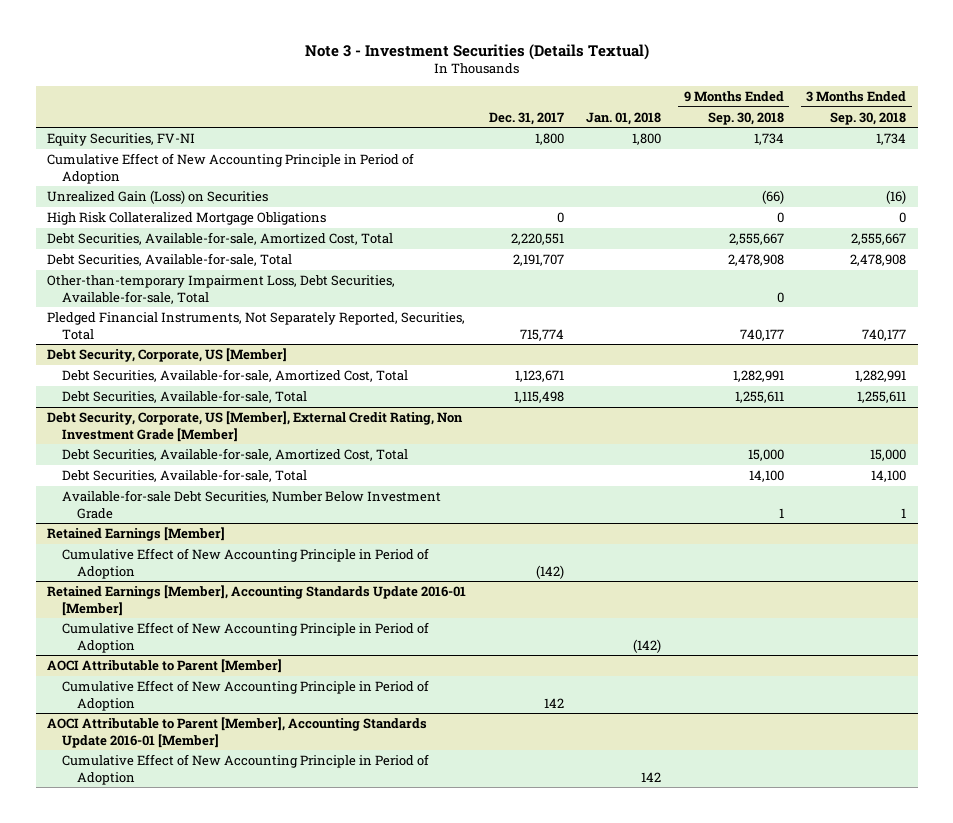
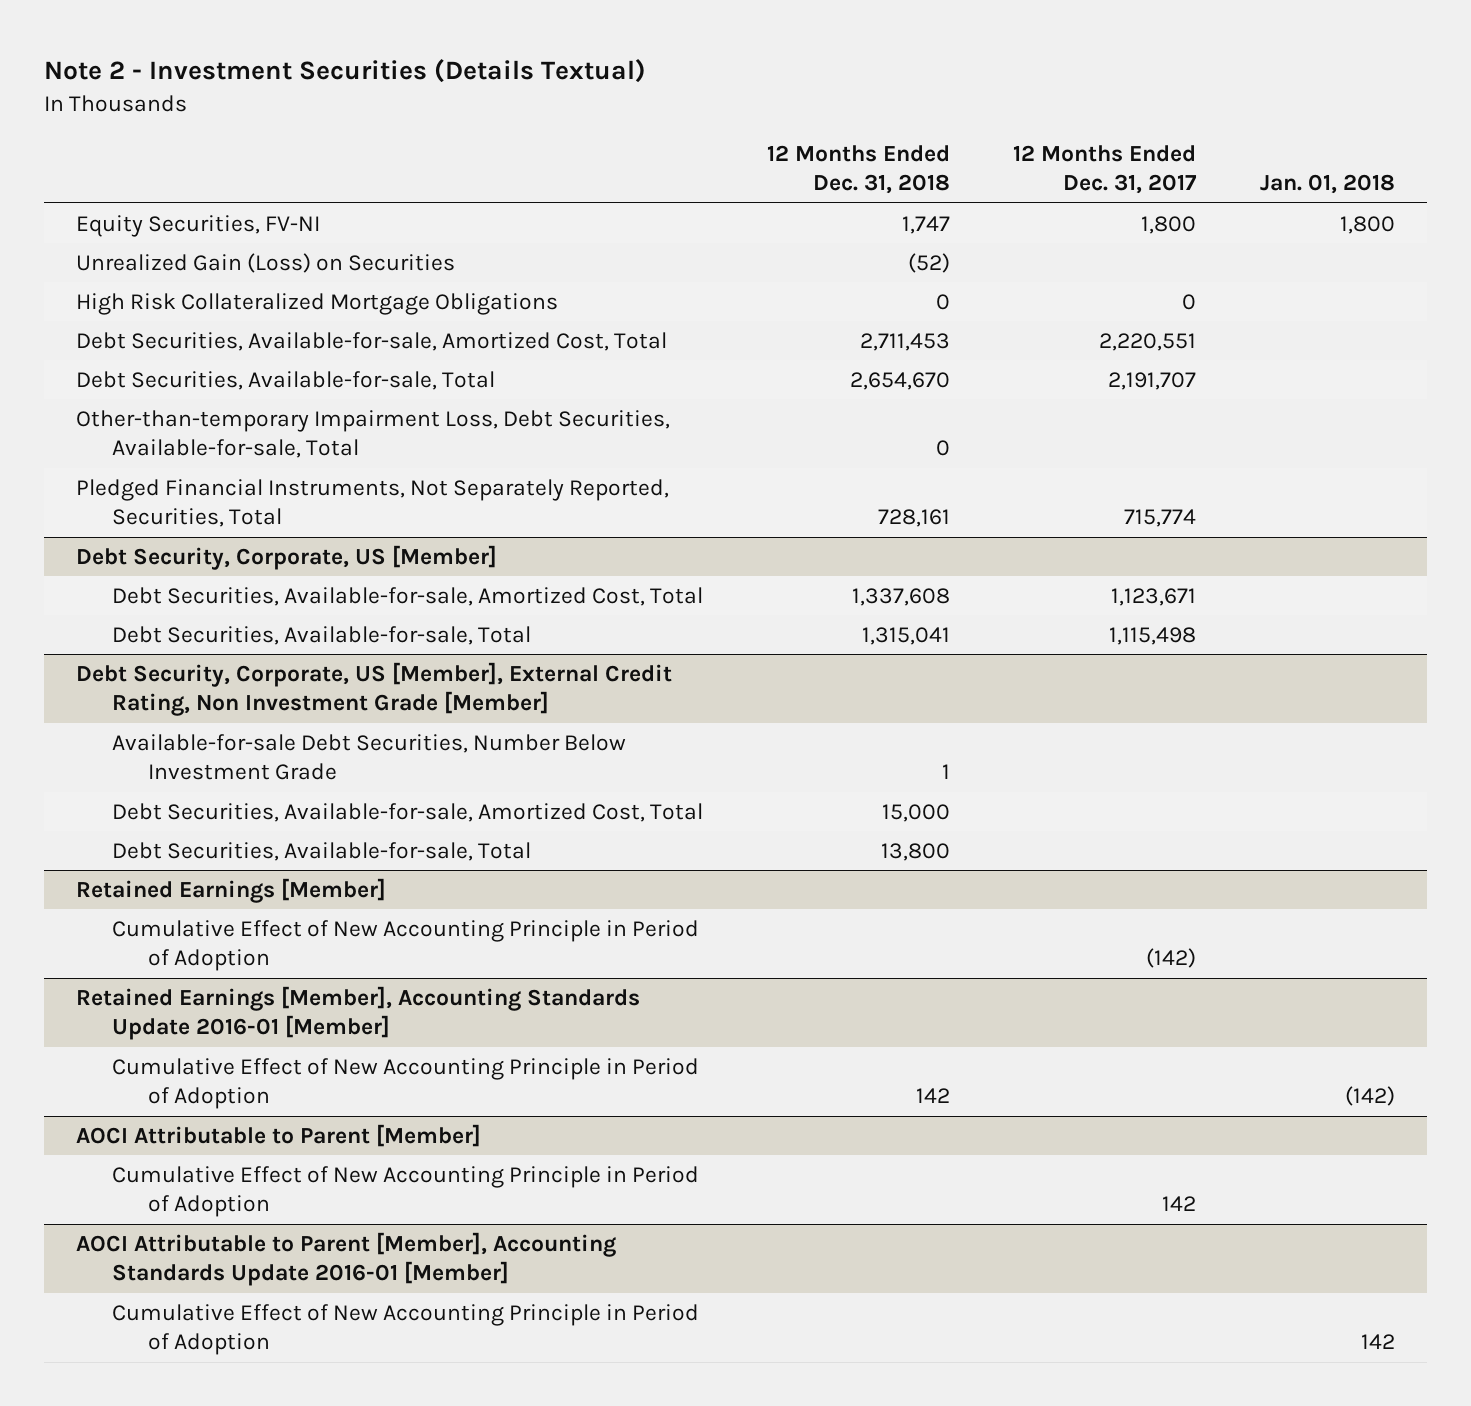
- Note 3 - Investment Securities (Details Textual)
+ Note 2 - Investment Securities (Details Textual)
- | Dec. 31, 2017 | Jan. 01, 2018 | 9 Months Ended Sep. 30, 2018 | 3 Months Ended Sep. 30, 2018
+ | 12 Months Ended Dec. 31, 2018 | 12 Months Ended Dec. 31, 2017 | Jan. 01, 2018
- Cumulative Effect of New Accounting Principle in Period of Adoption
@ Debt Security, Corporate, US [Member], External Credit Rating, Non Investment Grade [Member]
moved up: Available-for-sale Debt Securities, Number Below Investment Grade | 1 | |

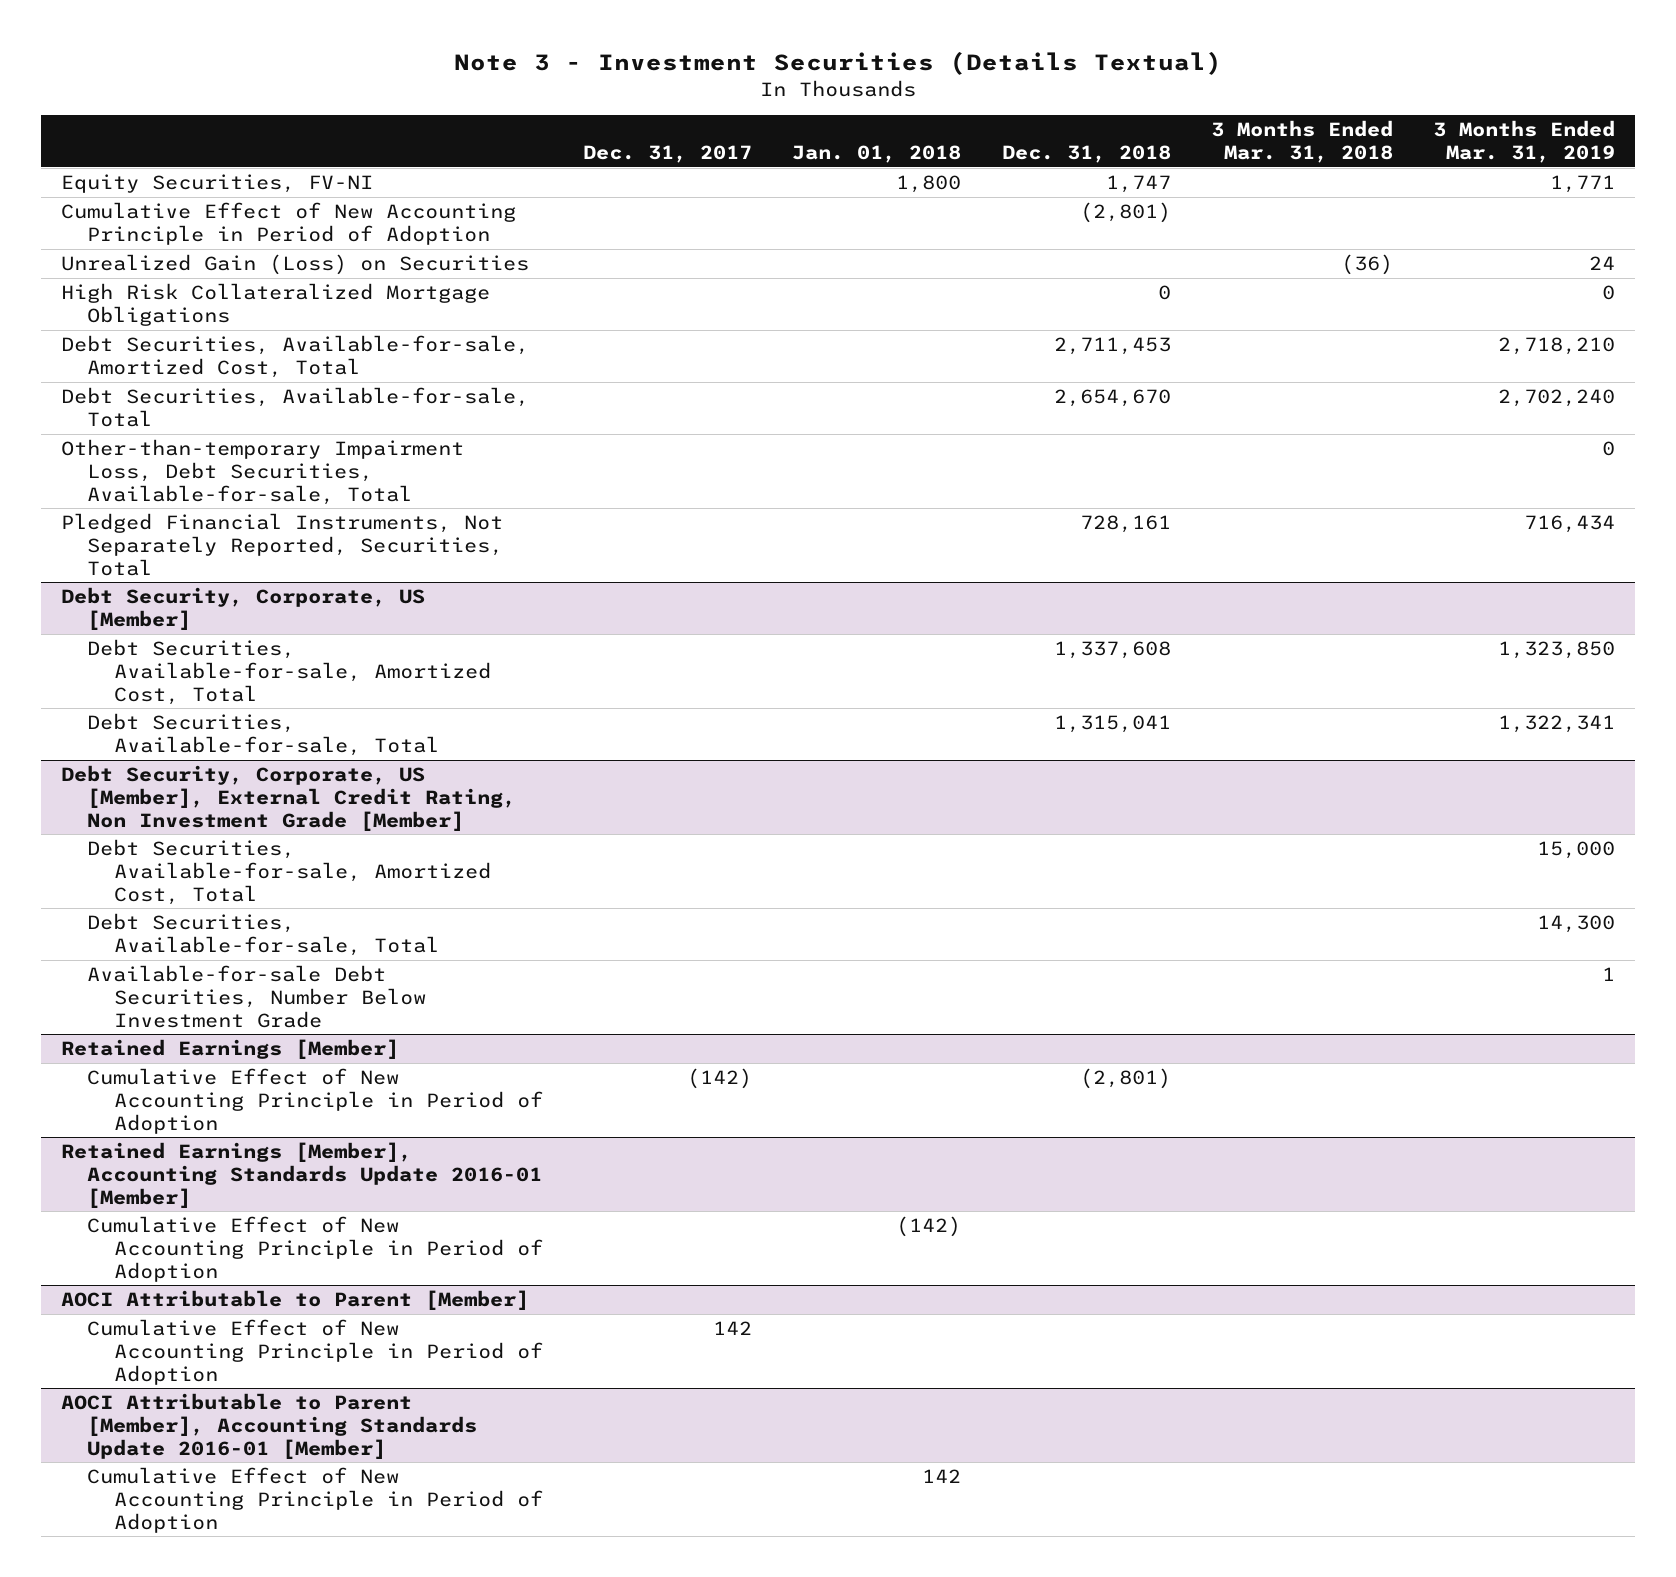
- Note 2 - Investment Securities (Details Textual)
+ Note 3 - Investment Securities (Details Textual)
- | 12 Months Ended Dec. 31, 2018 | 12 Months Ended Dec. 31, 2017 | Jan. 01, 2018
+ | Dec. 31, 2017 | Jan. 01, 2018 | Dec. 31, 2018 | 3 Months Ended Mar. 31, 2018 | 3 Months Ended Mar. 31, 2019
+ Cumulative Effect of New Accounting Principle in Period of Adoption | | | (2,801) | |
@ Debt Security, Corporate, US [Member], External Credit Rating, Non Investment Grade [Member]
moved down: Available-for-sale Debt Securities, Number Below Investment Grade | | | | | 1

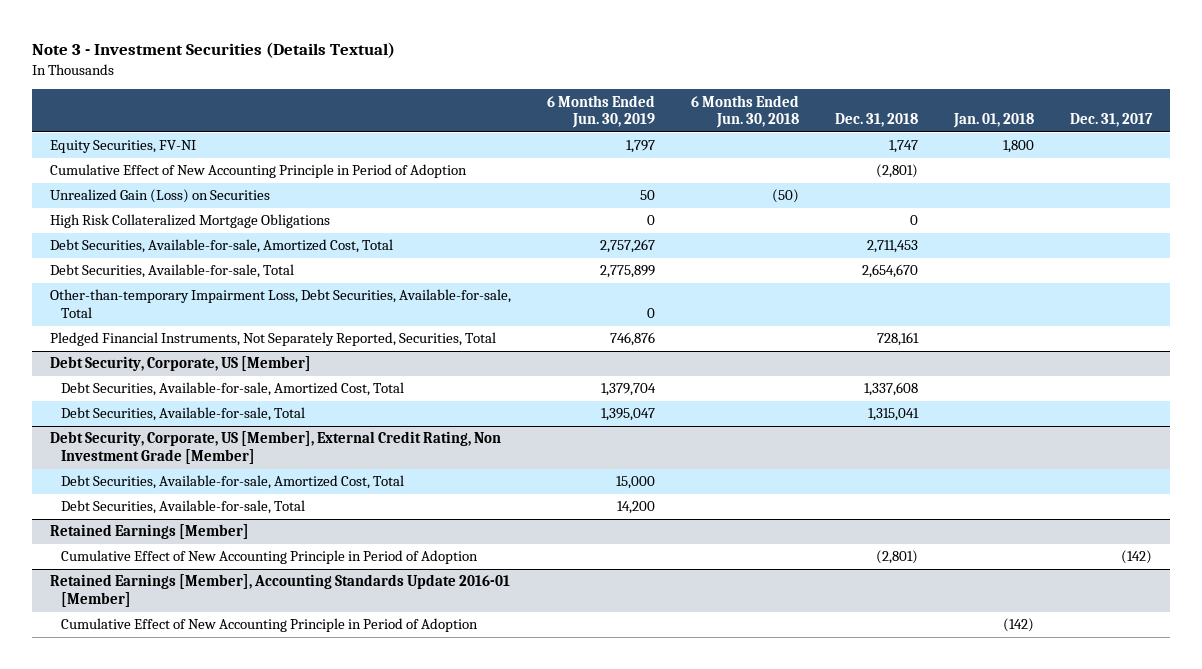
- | Dec. 31, 2017 | Jan. 01, 2018 | Dec. 31, 2018 | 3 Months Ended Mar. 31, 2018 | 3 Months Ended Mar. 31, 2019
+ | 6 Months Ended Jun. 30, 2019 | 6 Months Ended Jun. 30, 2018 | Dec. 31, 2018 | Jan. 01, 2018 | Dec. 31, 2017
@ Debt Security, Corporate, US [Member], External Credit Rating, Non Investment Grade [Member]
- Available-for-sale Debt Securities, Number Below Investment Grade | | | | | 1
- AOCI Attributable to Parent [Member]
- Cumulative Effect of New Accounting Principle in Period of Adoption | 142 | | | |
- AOCI Attributable to Parent [Member], Accounting Standards Update 2016-01 [Member]
- Cumulative Effect of New Accounting Principle in Period of Adoption | | 142 | | |

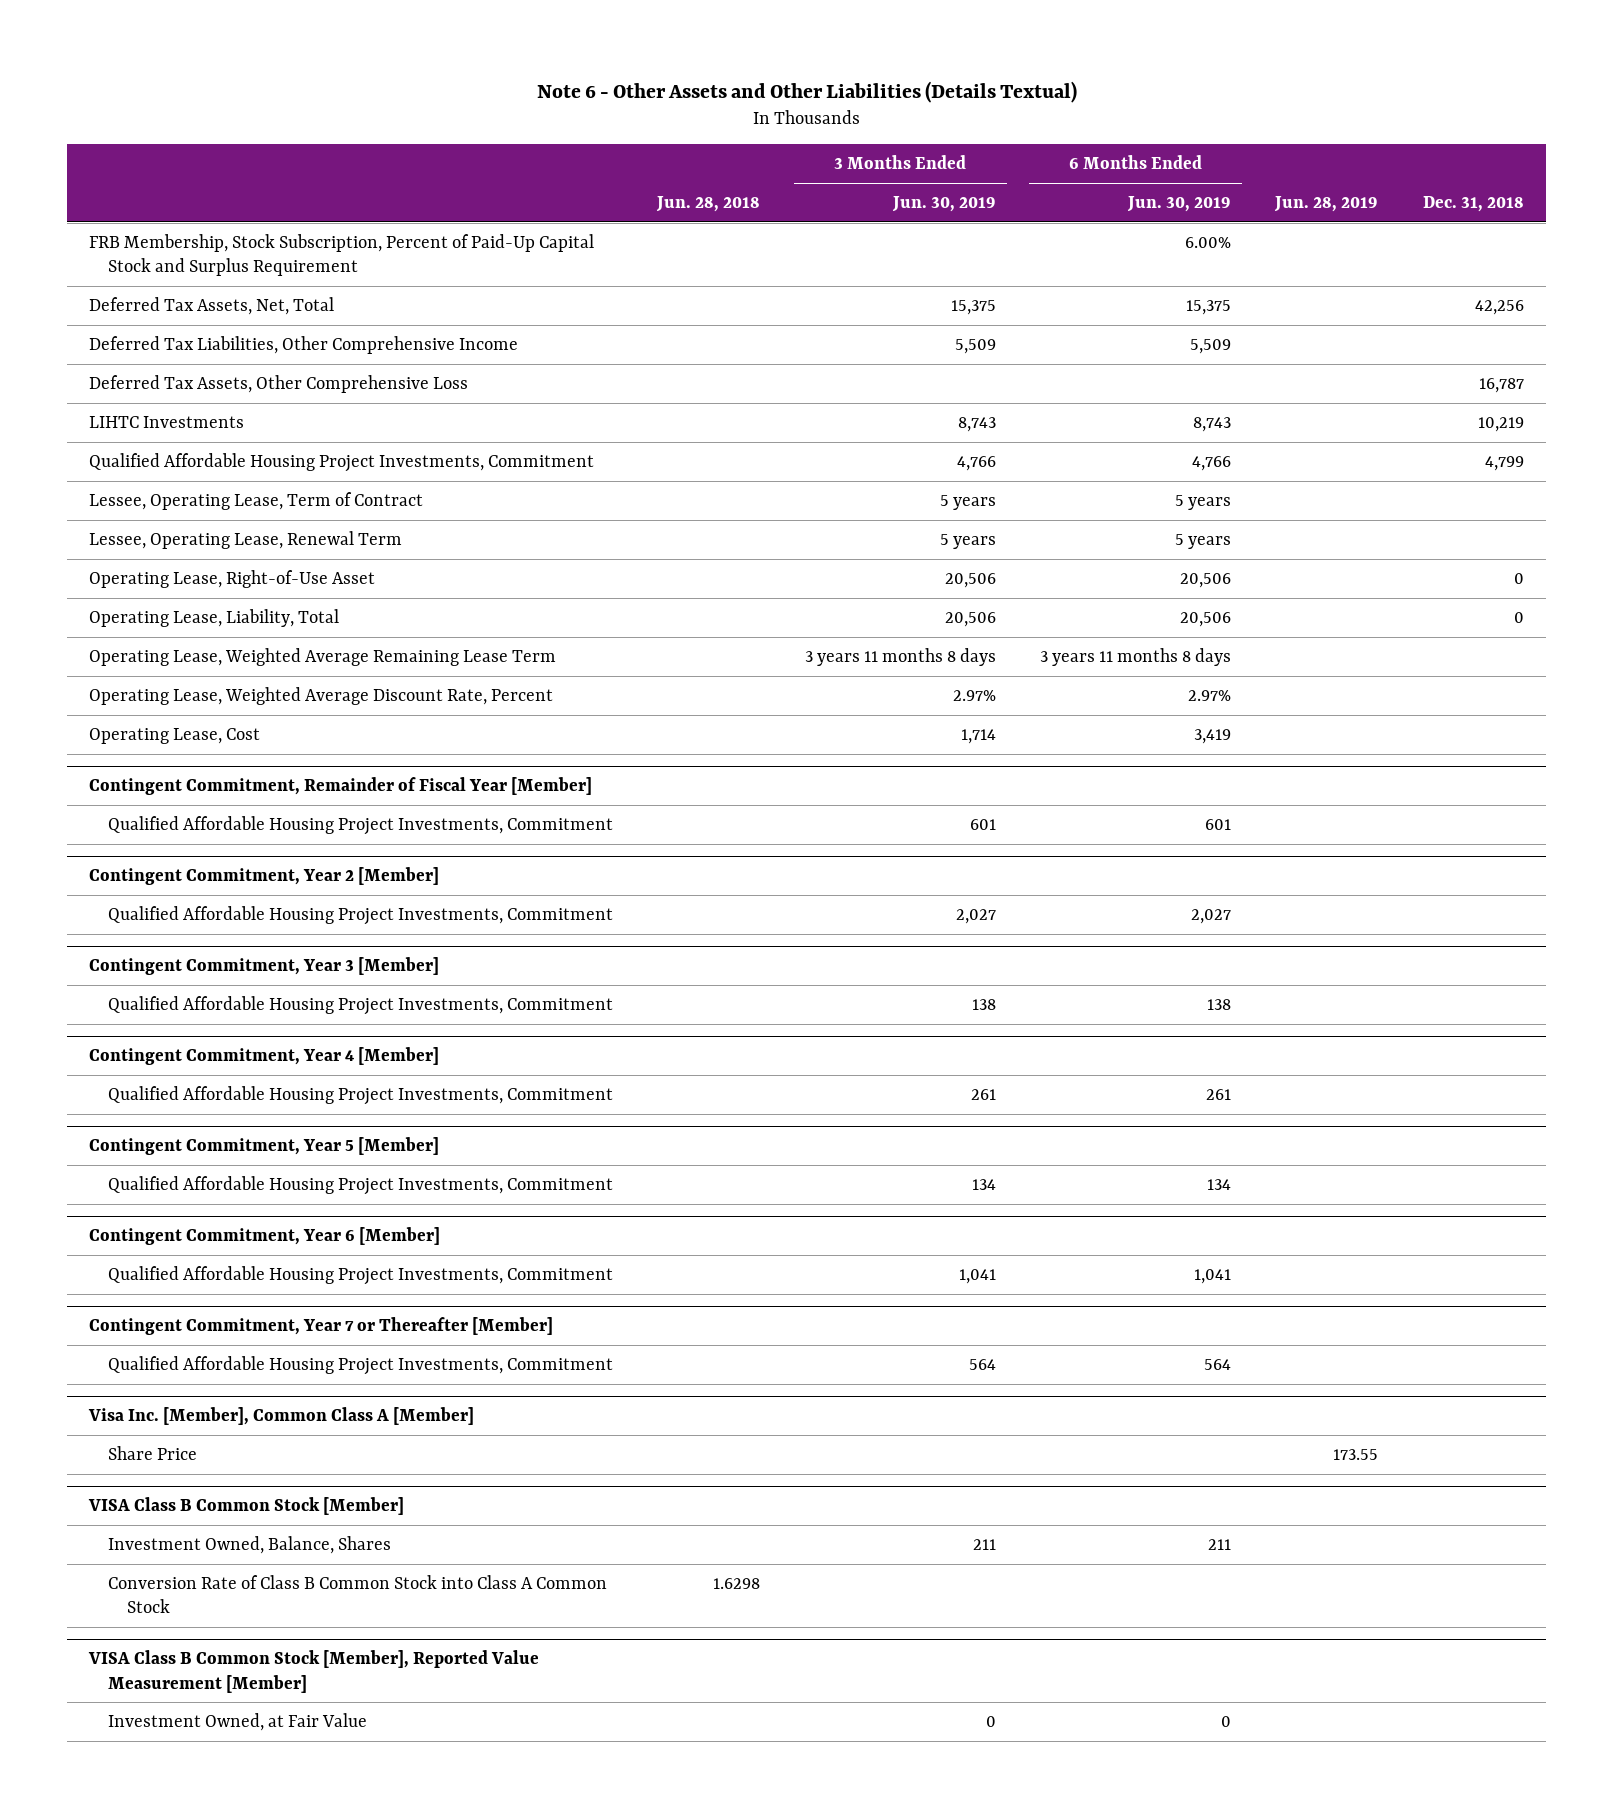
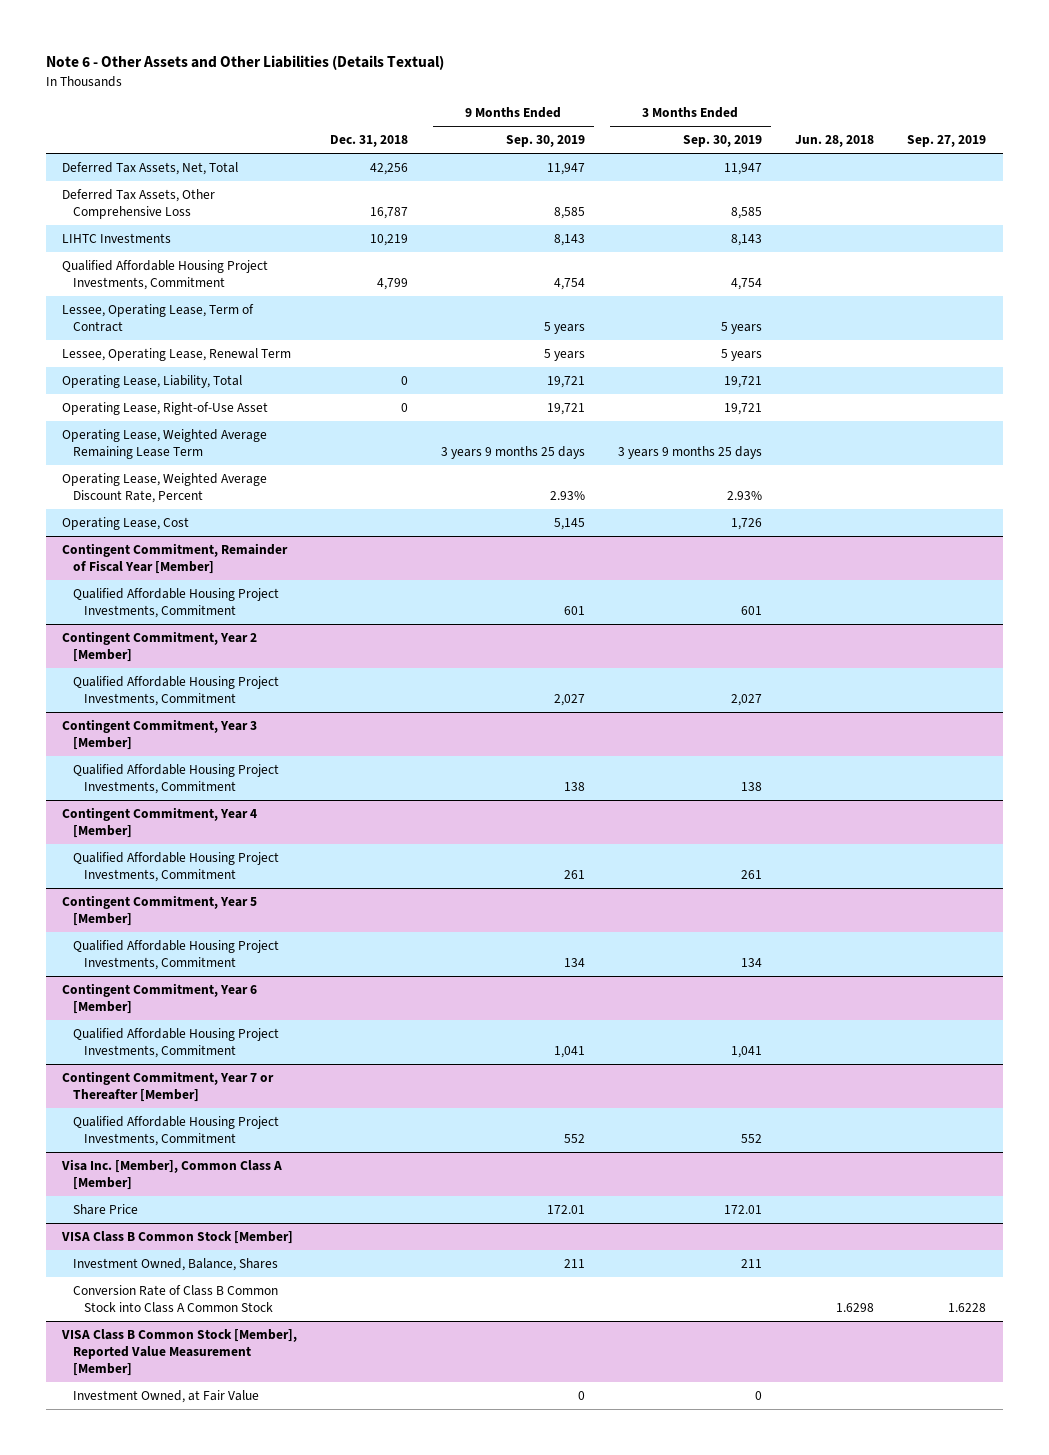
- | Jun. 28, 2018 | 3 Months Ended Jun. 30, 2019 | 6 Months Ended Jun. 30, 2019 | Jun. 28, 2019 | Dec. 31, 2018
+ | Dec. 31, 2018 | 9 Months Ended Sep. 30, 2019 | 3 Months Ended Sep. 30, 2019 | Jun. 28, 2018 | Sep. 27, 2019
- FRB Membership, Stock Subscription, Percent of Paid-Up Capital Stock and Surplus Requirement | | | 6.00% | |
- Deferred Tax Liabilities, Other Comprehensive Income | | 5,509 | 5,509 | |
moved down: Operating Lease, Right-of-Use Asset | 0 | 19,721 | 19,721 | |

